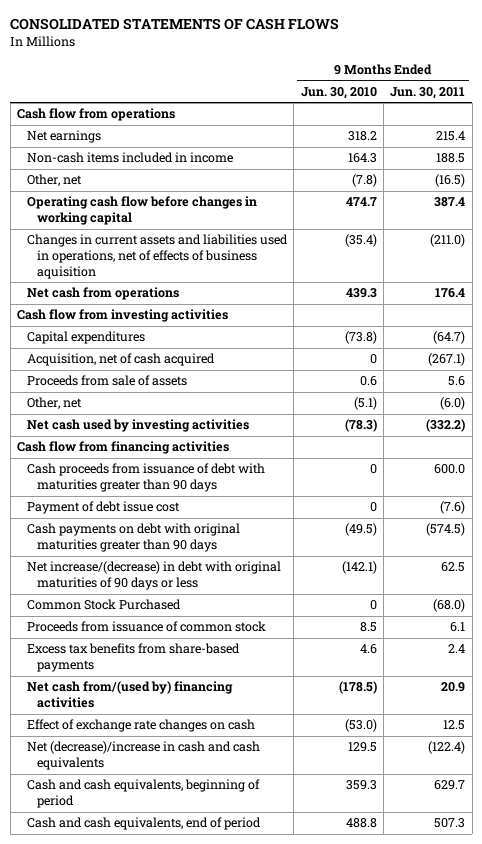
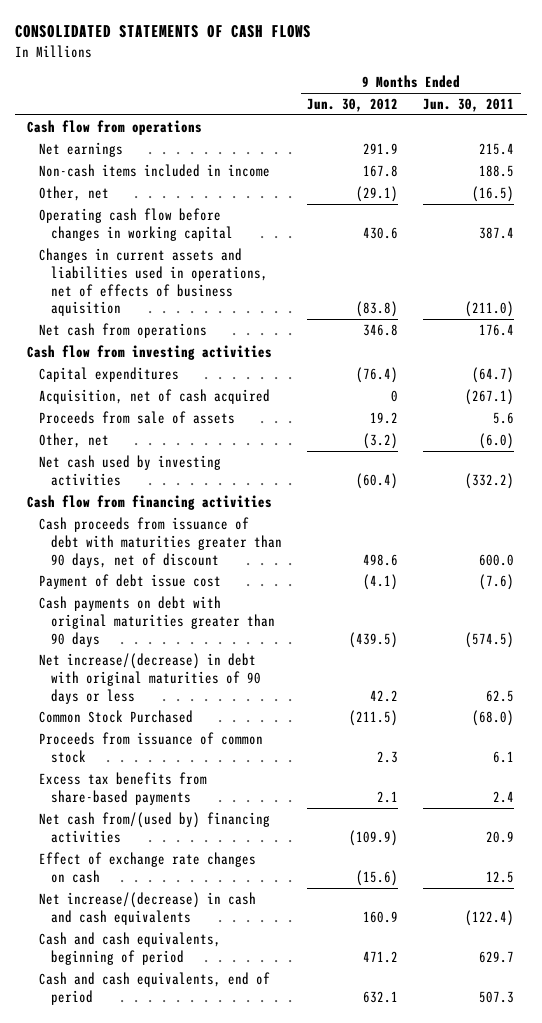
- | 9 Months Ended Jun. 30, 2010 | 9 Months Ended Jun. 30, 2011
+ | 9 Months Ended Jun. 30, 2012 | 9 Months Ended Jun. 30, 2011
- Cash proceeds from issuance of debt with maturities greater than 90 days | 0 | 600.0
+ Cash proceeds from issuance of debt with maturities greater than 90 days, net of discount | 498.6 | 600.0
- Net (decrease)/increase in cash and cash equivalents | 129.5 | (122.4)
+ Net increase/(decrease) in cash and cash equivalents | 160.9 | (122.4)

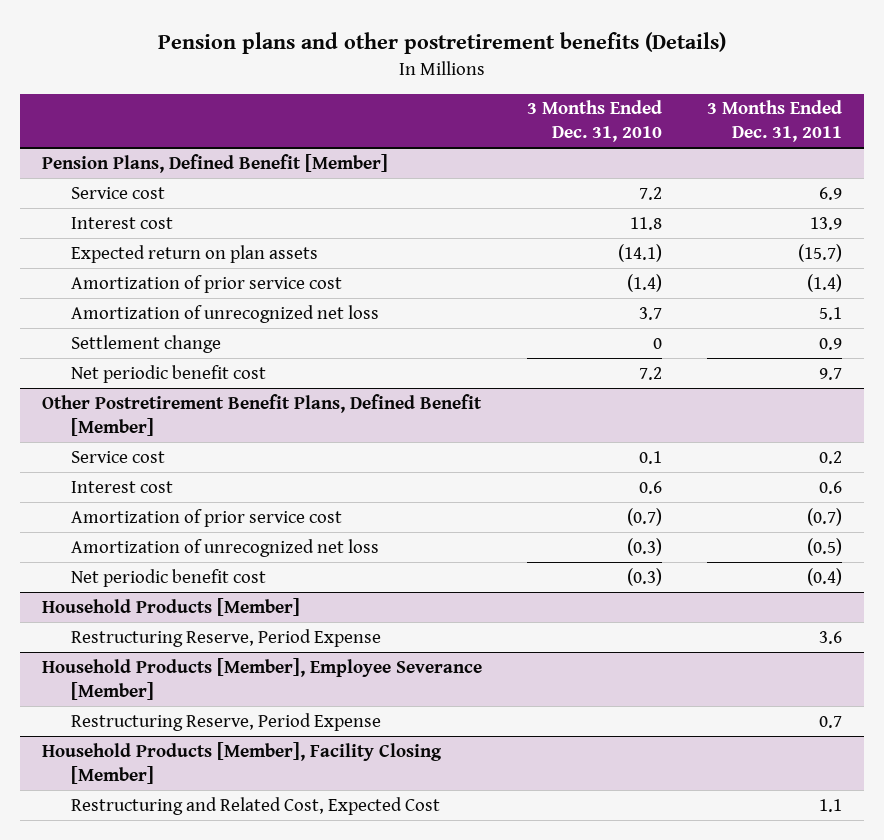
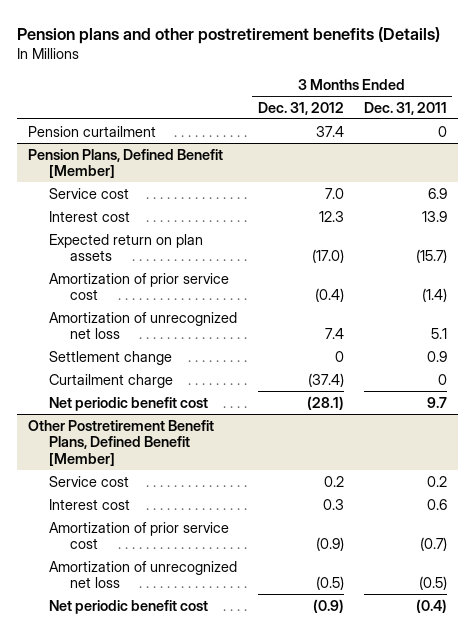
- | 3 Months Ended Dec. 31, 2010 | 3 Months Ended Dec. 31, 2011
+ | 3 Months Ended Dec. 31, 2012 | 3 Months Ended Dec. 31, 2011
+ Pension curtailment | 37.4 | 0
@ Pension Plans, Defined Benefit [Member]
+ Curtailment charge | (37.4) | 0
- Household Products [Member]
- Restructuring Reserve, Period Expense | | 3.6
- Household Products [Member], Employee Severance [Member]
- Restructuring Reserve, Period Expense | | 0.7
- Household Products [Member], Facility Closing [Member]
- Restructuring and Related Cost, Expected Cost | | 1.1

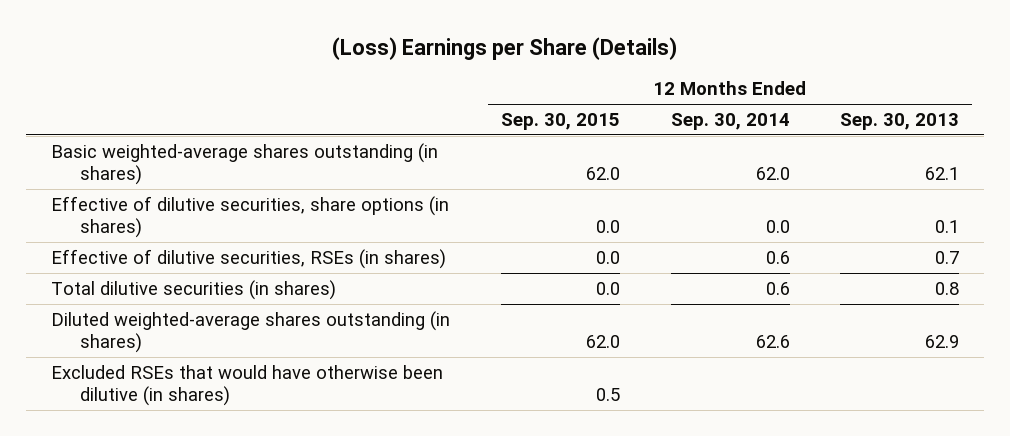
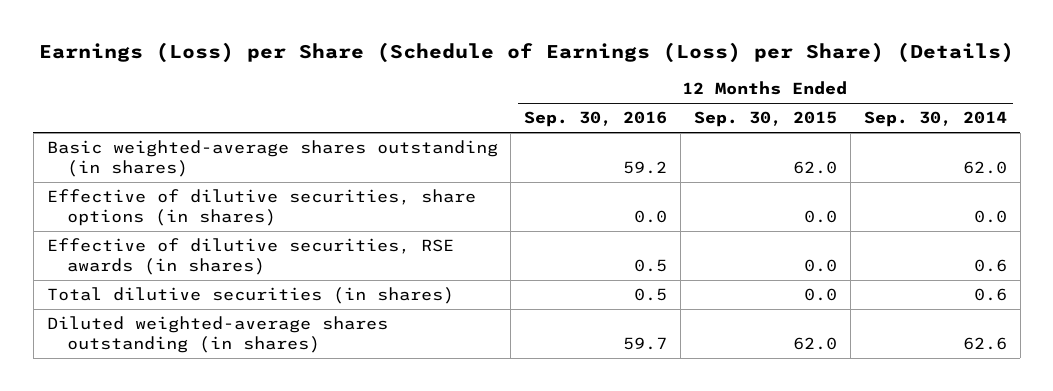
- (Loss) Earnings per Share (Details)
+ Earnings (Loss) per Share (Schedule of Earnings (Loss) per Share) (Details)
- | 12 Months Ended Sep. 30, 2015 | 12 Months Ended Sep. 30, 2014 | 12 Months Ended Sep. 30, 2013
+ | 12 Months Ended Sep. 30, 2016 | 12 Months Ended Sep. 30, 2015 | 12 Months Ended Sep. 30, 2014
- Effective of dilutive securities, RSEs (in shares) | 0.0 | 0.6 | 0.7
+ Effective of dilutive securities, RSE awards (in shares) | 0.5 | 0.0 | 0.6
- Excluded RSEs that would have otherwise been dilutive (in shares) | 0.5 | |

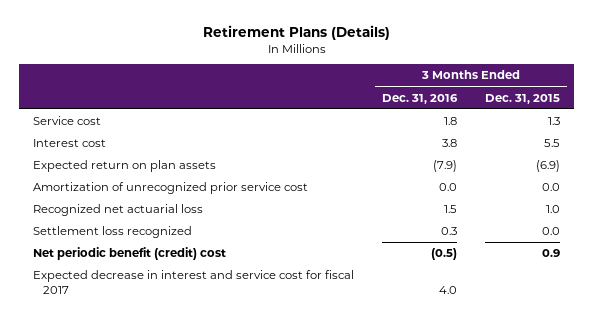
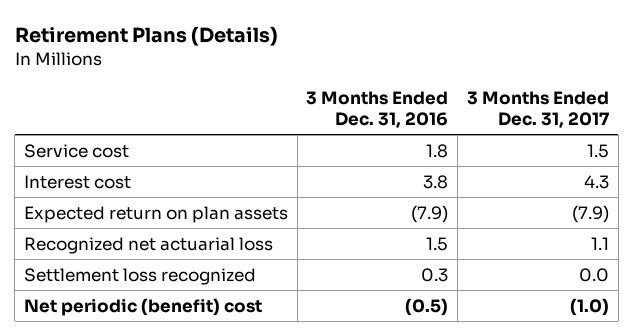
- | 3 Months Ended Dec. 31, 2016 | 3 Months Ended Dec. 31, 2015
+ | 3 Months Ended Dec. 31, 2016 | 3 Months Ended Dec. 31, 2017
- Amortization of unrecognized prior service cost | 0.0 | 0.0
- Net periodic benefit (credit) cost | (0.5) | 0.9
- Expected decrease in interest and service cost for fiscal 2017 | 4.0 |
+ Net periodic (benefit) cost | (0.5) | (1.0)

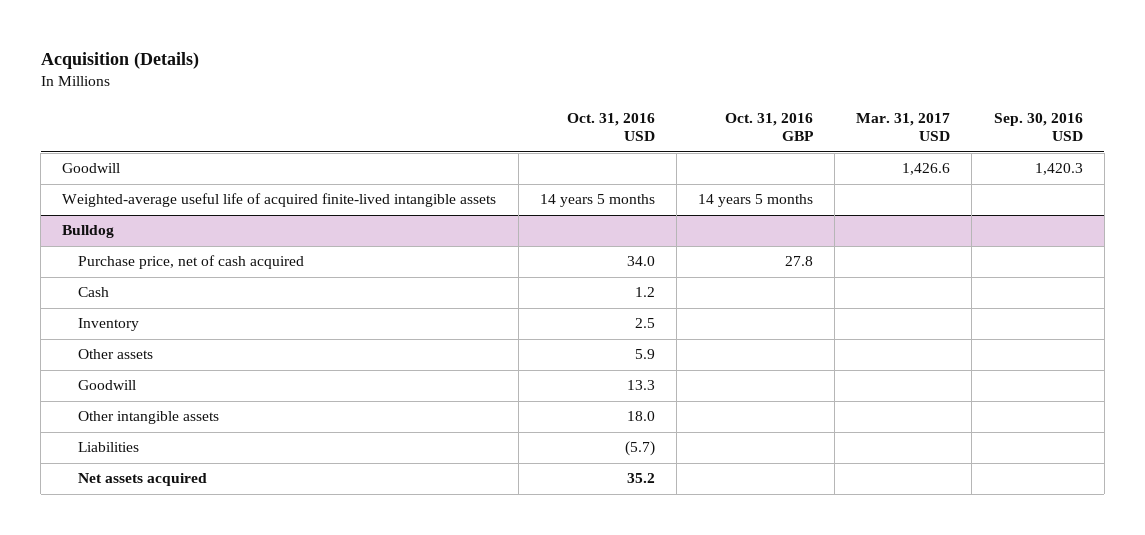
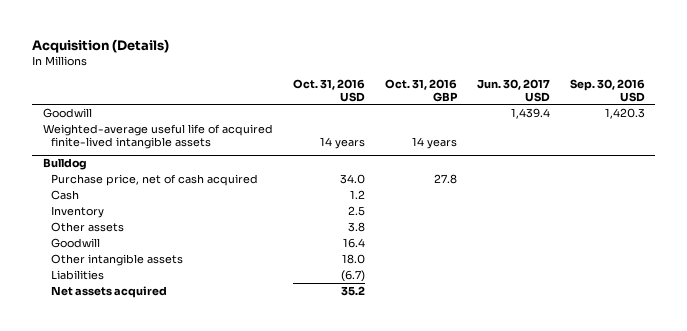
- | Oct. 31, 2016 USD | Oct. 31, 2016 GBP | Mar. 31, 2017 USD | Sep. 30, 2016 USD
+ | Oct. 31, 2016 USD | Oct. 31, 2016 GBP | Jun. 30, 2017 USD | Sep. 30, 2016 USD
- Weighted-average useful life of acquired finite-lived intangible assets | 14 years 5 months | 14 years 5 months | |
+ Weighted-average useful life of acquired finite-lived intangible assets | 14 years | 14 years | |
@ Bulldog
- Other assets | 5.9 | | |
- Goodwill | 13.3 | | |
+ Other assets | 3.8 | | |
+ Goodwill | 16.4 | | |
- Liabilities | (5.7) | | |
+ Liabilities | (6.7) | | |

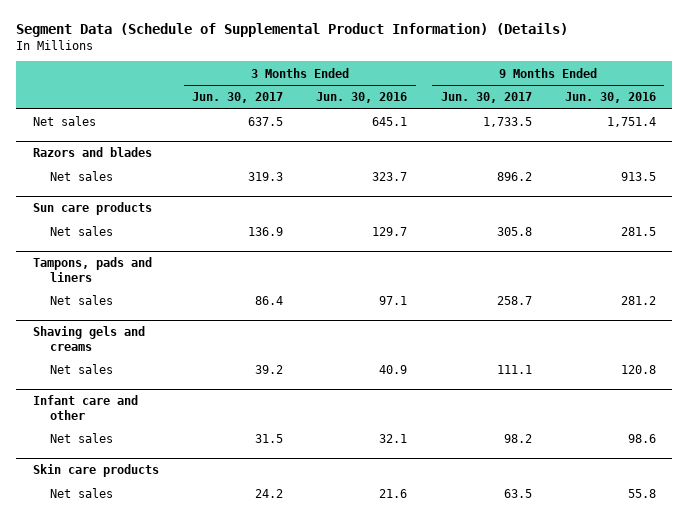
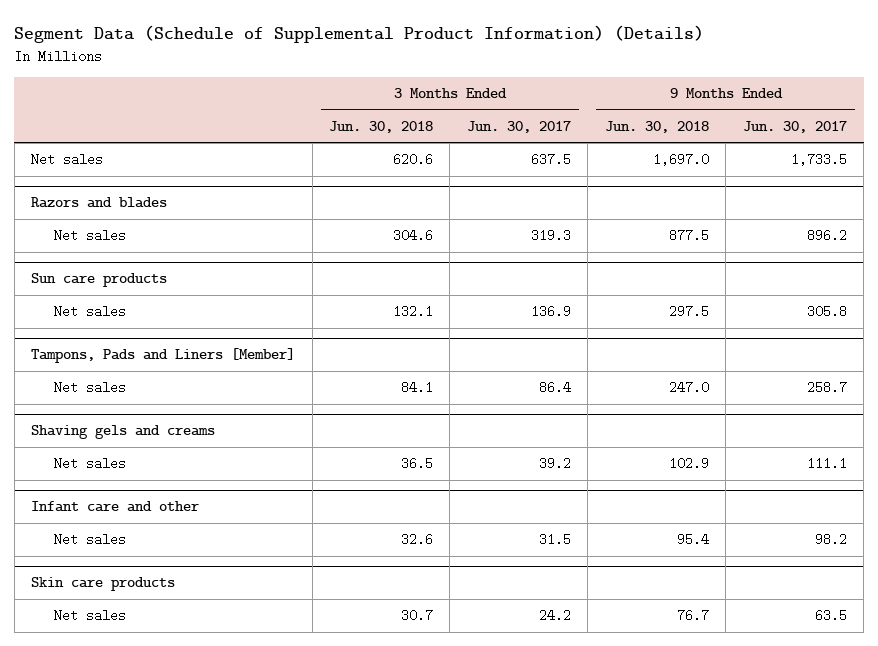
- | 3 Months Ended Jun. 30, 2017 | 3 Months Ended Jun. 30, 2016 | 9 Months Ended Jun. 30, 2017 | 9 Months Ended Jun. 30, 2016
+ | 3 Months Ended Jun. 30, 2018 | 3 Months Ended Jun. 30, 2017 | 9 Months Ended Jun. 30, 2018 | 9 Months Ended Jun. 30, 2017
- Tampons, pads and liners
+ Tampons, Pads and Liners [Member]

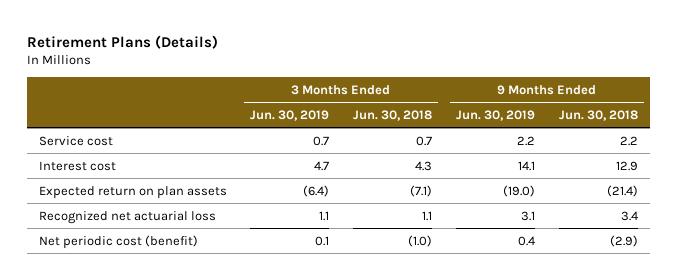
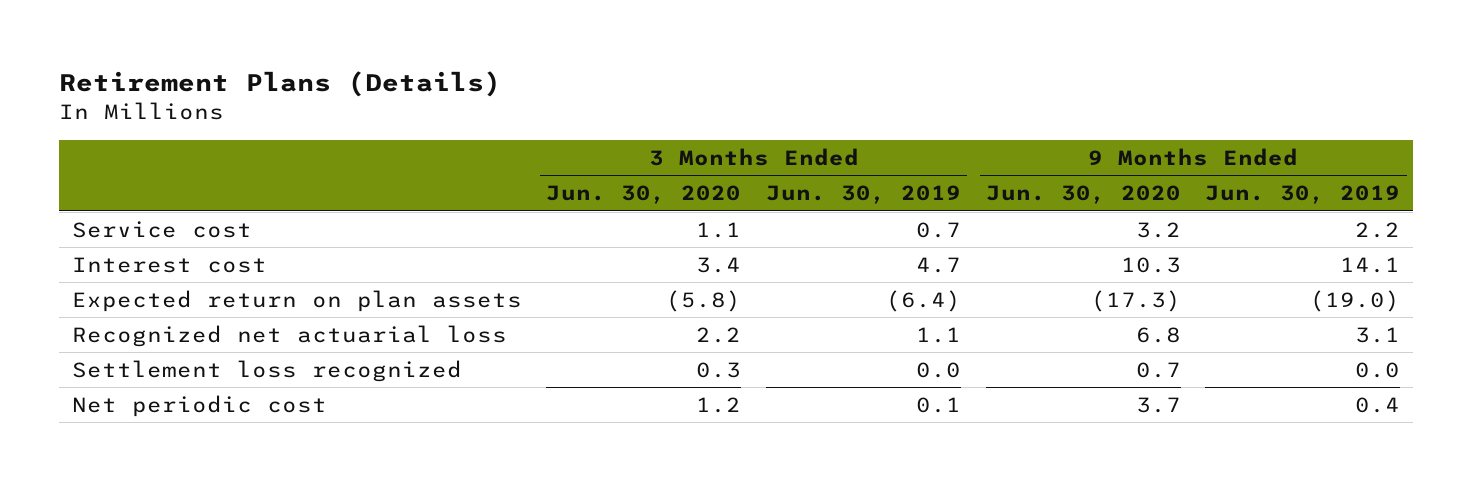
- | 3 Months Ended Jun. 30, 2019 | 3 Months Ended Jun. 30, 2018 | 9 Months Ended Jun. 30, 2019 | 9 Months Ended Jun. 30, 2018
+ | 3 Months Ended Jun. 30, 2020 | 3 Months Ended Jun. 30, 2019 | 9 Months Ended Jun. 30, 2020 | 9 Months Ended Jun. 30, 2019
- Net periodic cost (benefit) | 0.1 | (1.0) | 0.4 | (2.9)
+ Settlement loss recognized | 0.3 | 0.0 | 0.7 | 0.0
+ Net periodic cost | 1.2 | 0.1 | 3.7 | 0.4

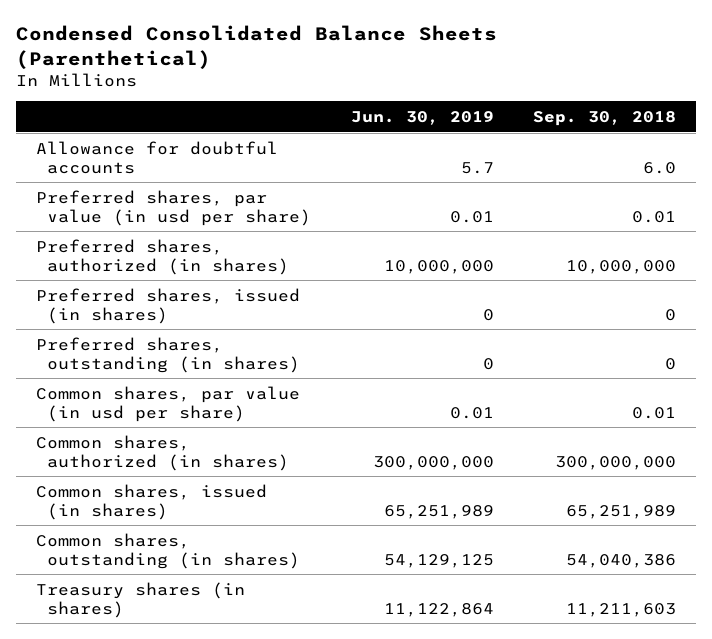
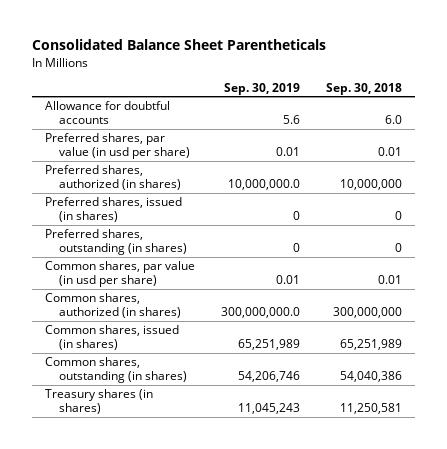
- Condensed Consolidated Balance Sheets (Parenthetical)
+ Consolidated Balance Sheet Parentheticals
- | Jun. 30, 2019 | Sep. 30, 2018
+ | Sep. 30, 2019 | Sep. 30, 2018
- Treasury shares (in shares) | 11,122,864 | 11,211,603
+ Treasury shares (in shares) | 11,045,243 | 11,250,581

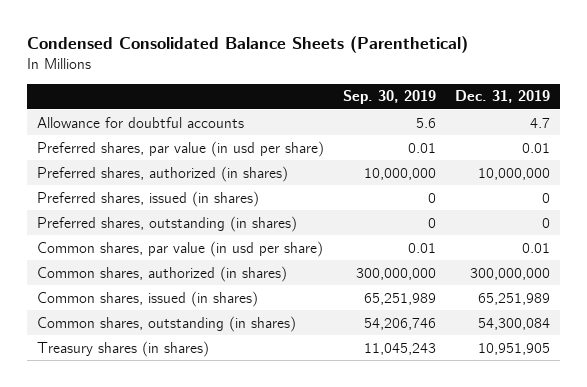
- Consolidated Balance Sheet Parentheticals
+ Condensed Consolidated Balance Sheets (Parenthetical)
- | Sep. 30, 2019 | Sep. 30, 2018
+ | Sep. 30, 2019 | Dec. 31, 2019
- Preferred shares, authorized (in shares) | 10,000,000.0 | 10,000,000
+ Preferred shares, authorized (in shares) | 10,000,000 | 10,000,000
- Common shares, authorized (in shares) | 300,000,000.0 | 300,000,000
+ Common shares, authorized (in shares) | 300,000,000 | 300,000,000

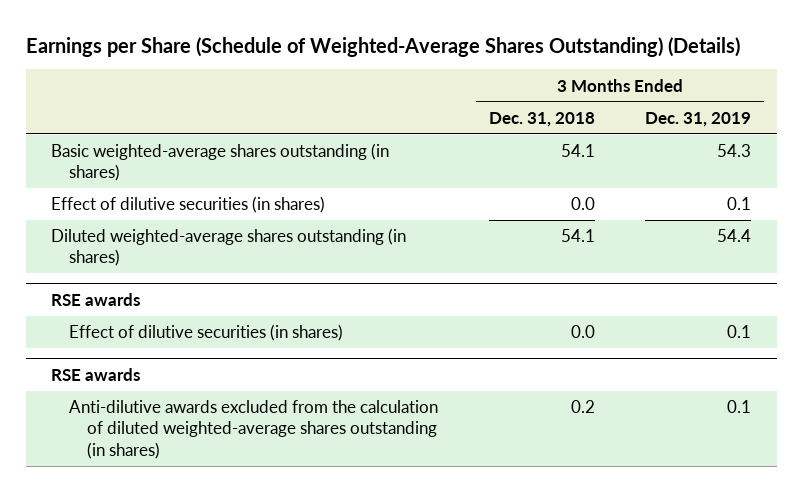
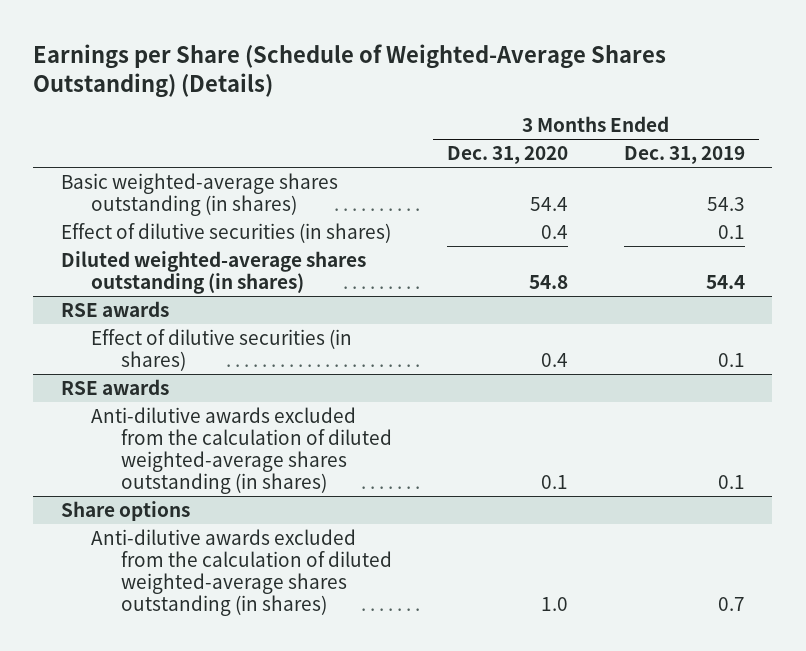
- | 3 Months Ended Dec. 31, 2018 | 3 Months Ended Dec. 31, 2019
+ | 3 Months Ended Dec. 31, 2020 | 3 Months Ended Dec. 31, 2019
+ Share options
+ Anti-dilutive awards excluded from the calculation of diluted weighted-average shares outstanding (in shares) | 1.0 | 0.7

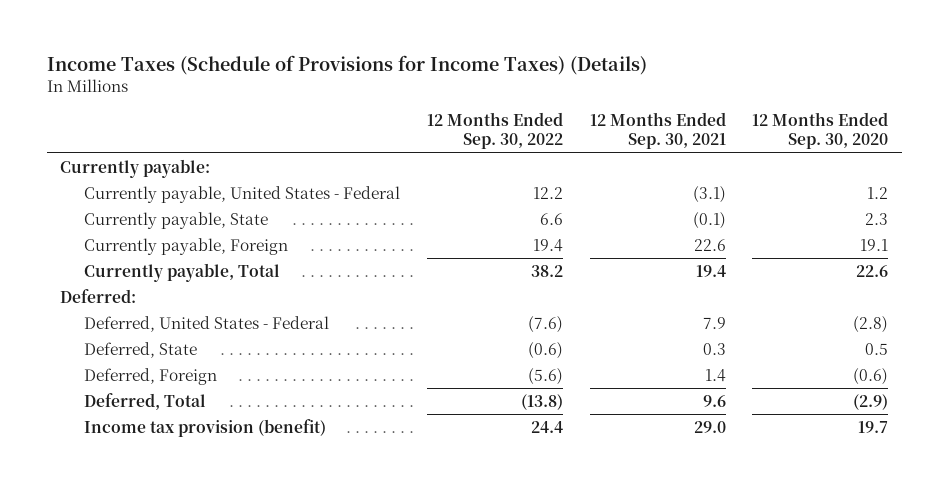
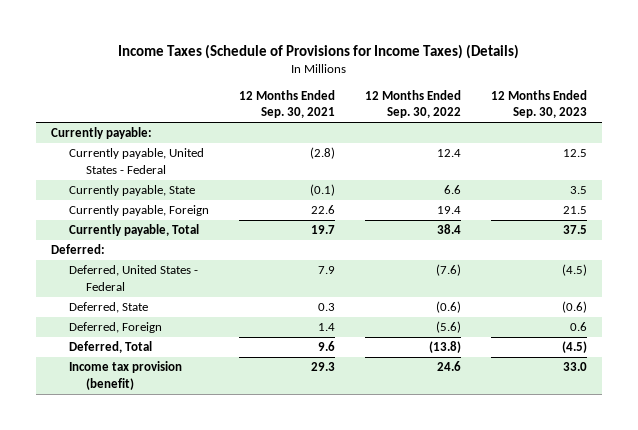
- | 12 Months Ended Sep. 30, 2022 | 12 Months Ended Sep. 30, 2021 | 12 Months Ended Sep. 30, 2020
+ | 12 Months Ended Sep. 30, 2021 | 12 Months Ended Sep. 30, 2022 | 12 Months Ended Sep. 30, 2023
- Currently payable, United States - Federal | 12.2 | (3.1) | 1.2
+ Currently payable, United States - Federal | (2.8) | 12.4 | 12.5
- Currently payable, Total | 38.2 | 19.4 | 22.6
+ Currently payable, Total | 19.7 | 38.4 | 37.5
- Income tax provision (benefit) | 24.4 | 29.0 | 19.7
+ Income tax provision (benefit) | 29.3 | 24.6 | 33.0

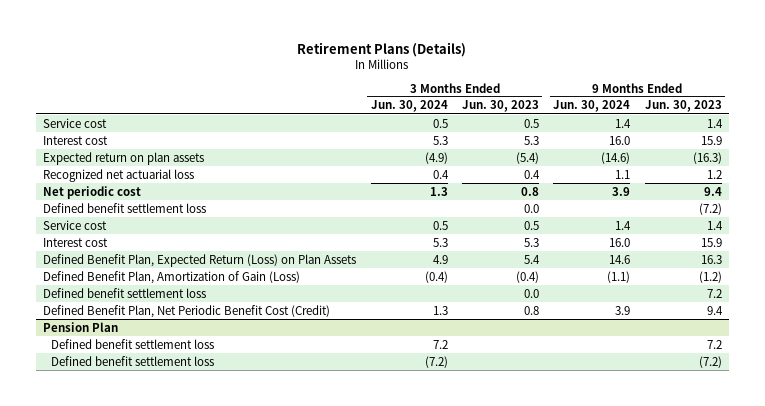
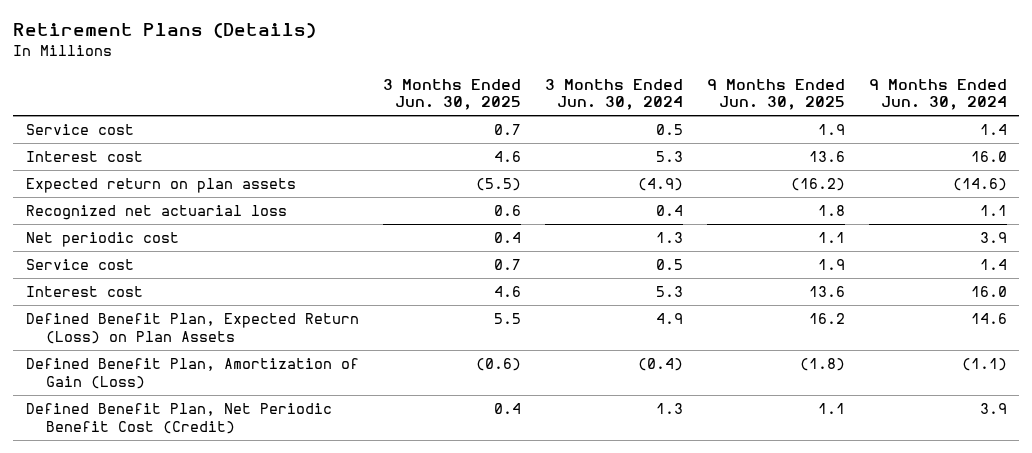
- | 3 Months Ended Jun. 30, 2024 | 3 Months Ended Jun. 30, 2023 | 9 Months Ended Jun. 30, 2024 | 9 Months Ended Jun. 30, 2023
+ | 3 Months Ended Jun. 30, 2025 | 3 Months Ended Jun. 30, 2024 | 9 Months Ended Jun. 30, 2025 | 9 Months Ended Jun. 30, 2024
- Defined benefit settlement loss | | 0.0 | | (7.2)
- Defined benefit settlement loss | | 0.0 | | 7.2
- Pension Plan
- Defined benefit settlement loss | 7.2 | | | 7.2
- Defined benefit settlement loss | (7.2) | | | (7.2)

